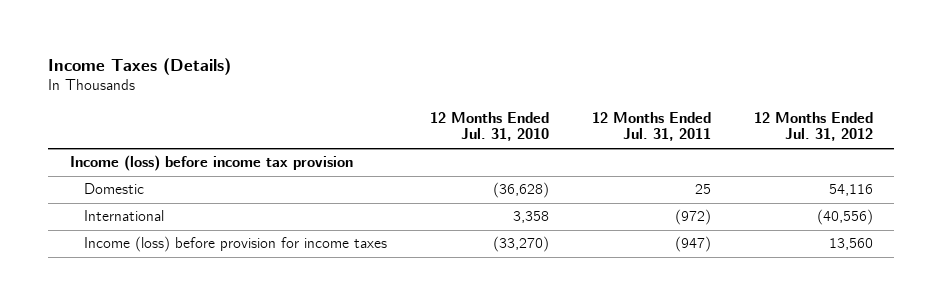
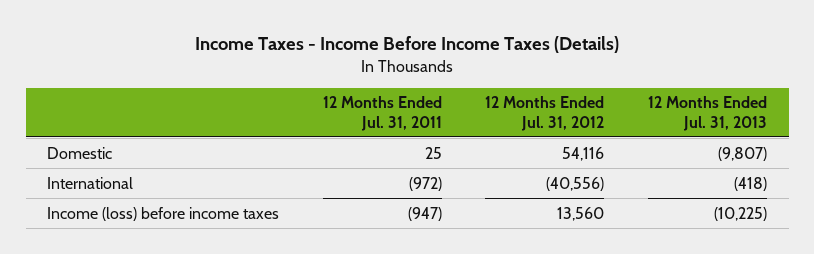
- Income Taxes (Details)
+ Income Taxes - Income Before Income Taxes (Details)
- | 12 Months Ended Jul. 31, 2010 | 12 Months Ended Jul. 31, 2011 | 12 Months Ended Jul. 31, 2012
+ | 12 Months Ended Jul. 31, 2011 | 12 Months Ended Jul. 31, 2012 | 12 Months Ended Jul. 31, 2013
- Income (loss) before income tax provision
- Income (loss) before provision for income taxes | (33,270) | (947) | 13,560
+ Income (loss) before income taxes | (947) | 13,560 | (10,225)

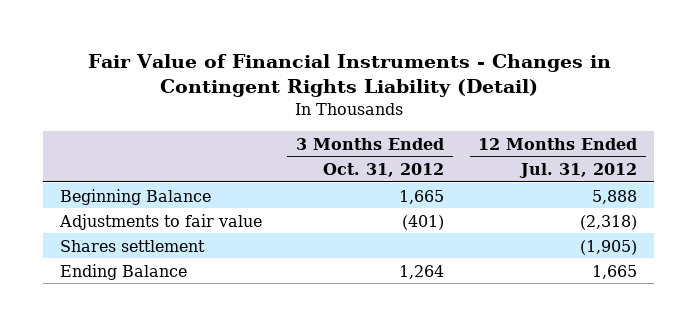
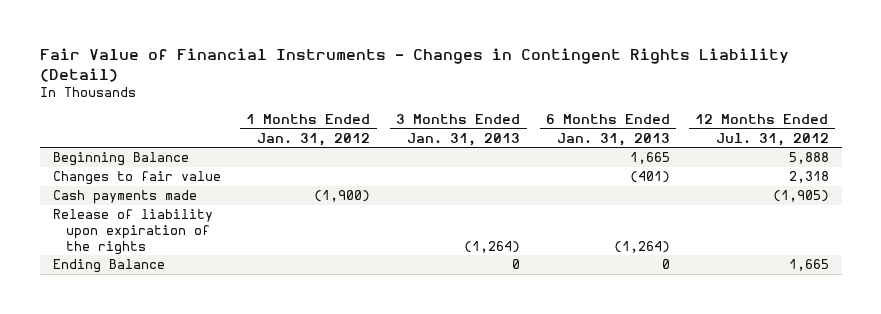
- | 3 Months Ended Oct. 31, 2012 | 12 Months Ended Jul. 31, 2012
+ | 1 Months Ended Jan. 31, 2012 | 3 Months Ended Jan. 31, 2013 | 6 Months Ended Jan. 31, 2013 | 12 Months Ended Jul. 31, 2012
- Adjustments to fair value | (401) | (2,318)
- Shares settlement | | (1,905)
+ Changes to fair value | | | (401) | 2,318
+ Cash payments made | (1,900) | | | (1,905)
+ Release of liability upon expiration of the rights | | (1,264) | (1,264) |

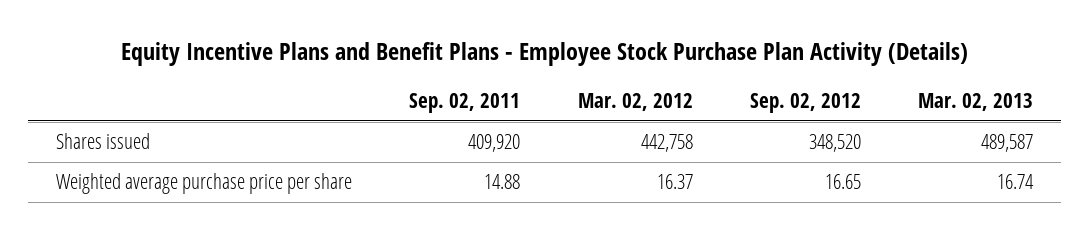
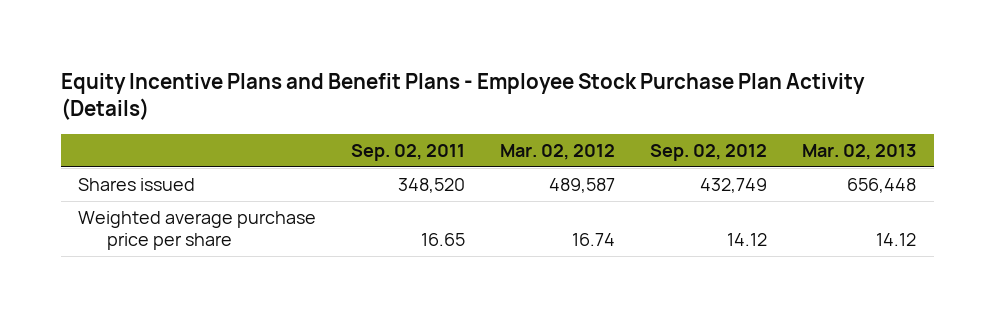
- Shares issued | 409,920 | 442,758 | 348,520 | 489,587
- Weighted average purchase price per share | 14.88 | 16.37 | 16.65 | 16.74
+ Shares issued | 348,520 | 489,587 | 432,749 | 656,448
+ Weighted average purchase price per share | 16.65 | 16.74 | 14.12 | 14.12

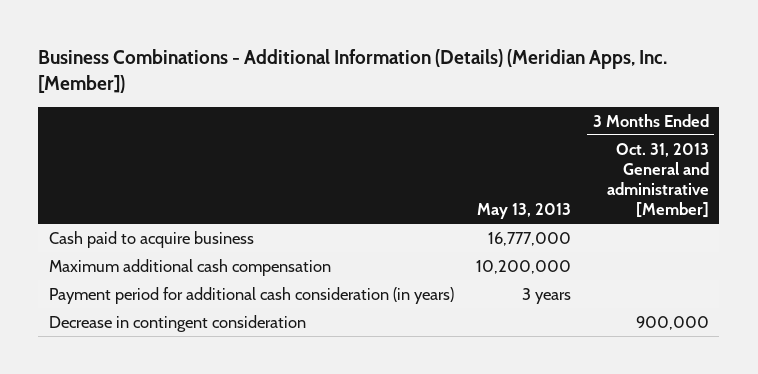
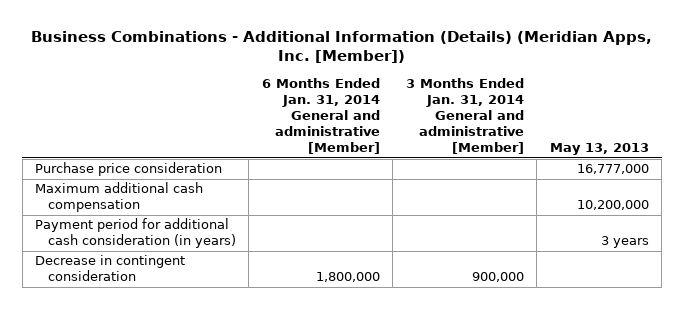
- | May 13, 2013 | 3 Months Ended Oct. 31, 2013 General and administrative [Member]
+ | 6 Months Ended Jan. 31, 2014 General and administrative [Member] | 3 Months Ended Jan. 31, 2014 General and administrative [Member] | May 13, 2013
- Cash paid to acquire business | 16,777,000 |
+ Purchase price consideration | | | 16,777,000

